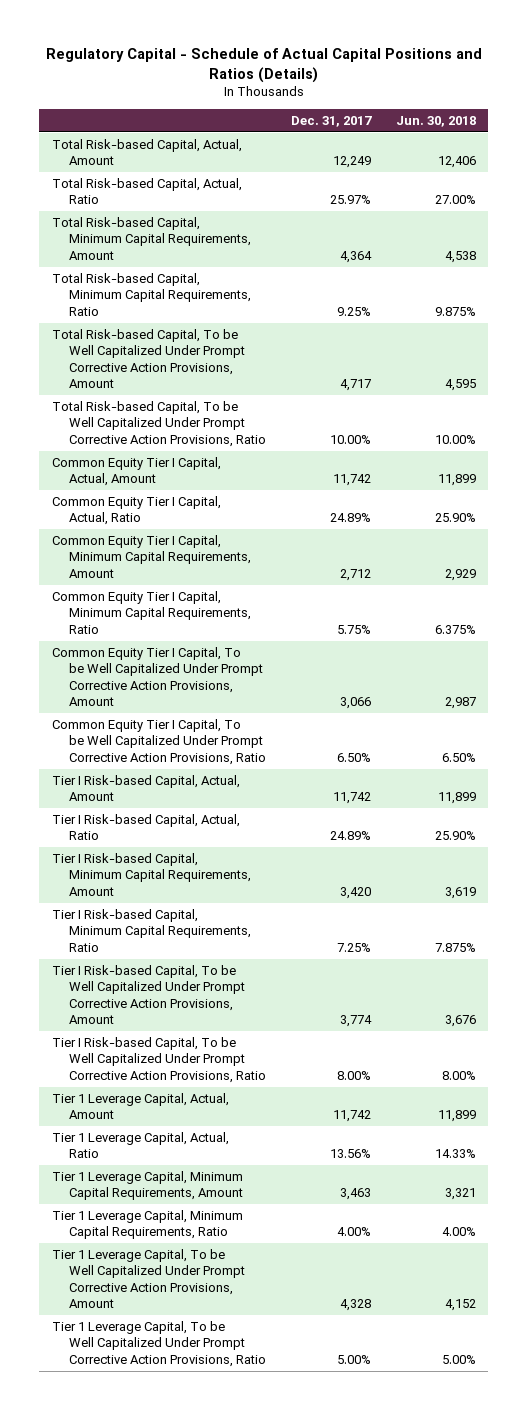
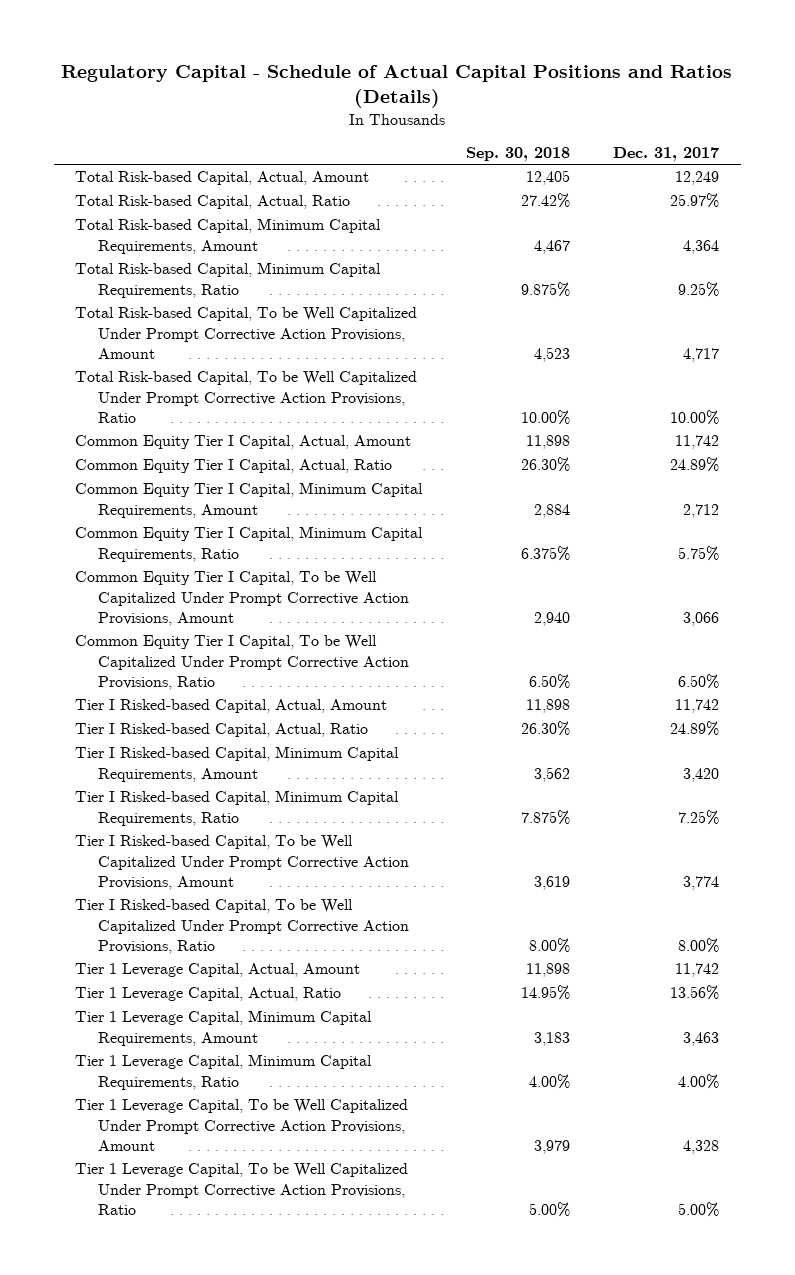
- | Dec. 31, 2017 | Jun. 30, 2018
+ | Sep. 30, 2018 | Dec. 31, 2017
- Tier I Risk-based Capital, Actual, Amount | 11,742 | 11,899
- Tier I Risk-based Capital, Actual, Ratio | 24.89% | 25.90%
- Tier I Risk-based Capital, Minimum Capital Requirements, Amount | 3,420 | 3,619
- Tier I Risk-based Capital, Minimum Capital Requirements, Ratio | 7.25% | 7.875%
- Tier I Risk-based Capital, To be Well Capitalized Under Prompt Corrective Action Provisions, Amount | 3,774 | 3,676
- Tier I Risk-based Capital, To be Well Capitalized Under Prompt Corrective Action Provisions, Ratio | 8.00% | 8.00%
+ Tier I Risked-based Capital, Actual, Amount | 11,898 | 11,742
+ Tier I Risked-based Capital, Actual, Ratio | 26.30% | 24.89%
+ Tier I Risked-based Capital, Minimum Capital Requirements, Amount | 3,562 | 3,420
+ Tier I Risked-based Capital, Minimum Capital Requirements, Ratio | 7.875% | 7.25%
+ Tier I Risked-based Capital, To be Well Capitalized Under Prompt Corrective Action Provisions, Amount | 3,619 | 3,774
+ Tier I Risked-based Capital, To be Well Capitalized Under Prompt Corrective Action Provisions, Ratio | 8.00% | 8.00%

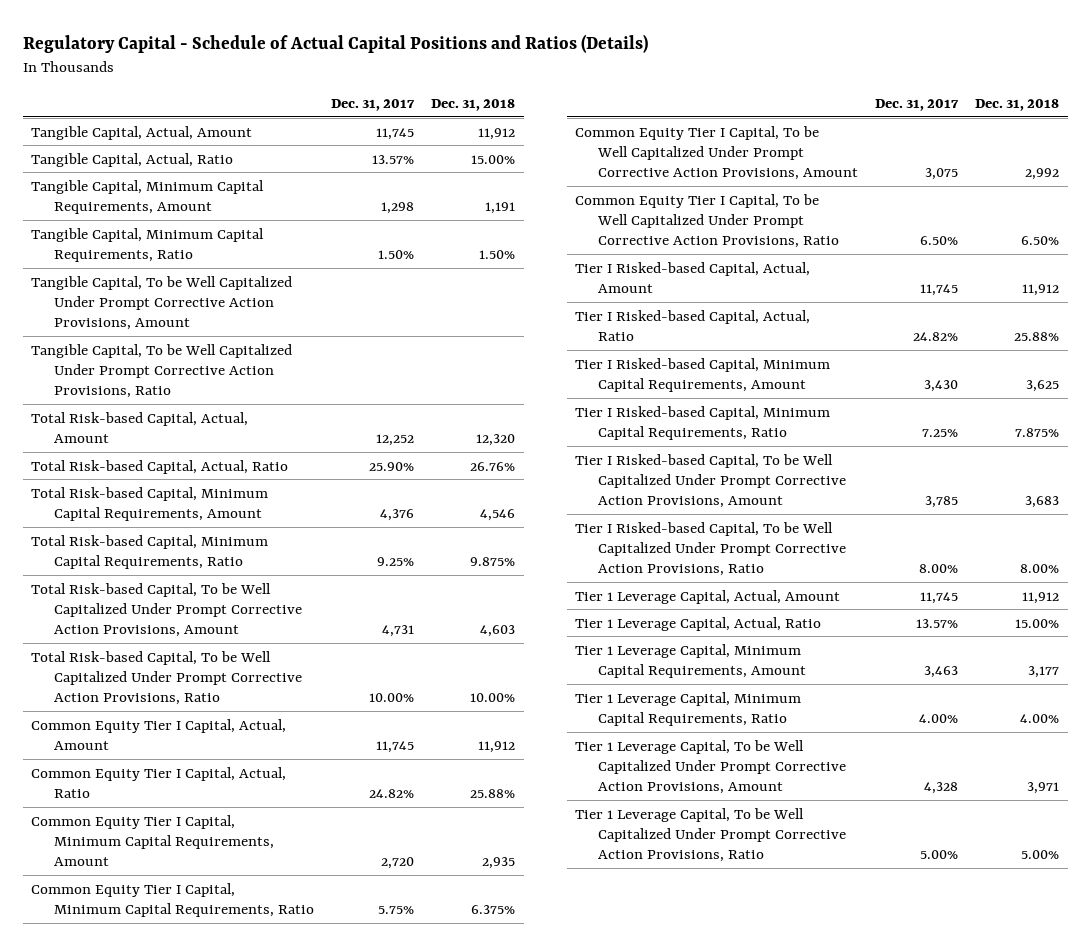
- | Sep. 30, 2018 | Dec. 31, 2017
+ | Dec. 31, 2017 | Dec. 31, 2018
- Total Risk-based Capital, Actual, Amount | 12,405 | 12,249
- Total Risk-based Capital, Actual, Ratio | 27.42% | 25.97%
- Total Risk-based Capital, Minimum Capital Requirements, Amount | 4,467 | 4,364
+ Tangible Capital, Actual, Amount | 11,745 | 11,912
+ Tangible Capital, Actual, Ratio | 13.57% | 15.00%
+ Tangible Capital, Minimum Capital Requirements, Amount | 1,298 | 1,191
+ Tangible Capital, Minimum Capital Requirements, Ratio | 1.50% | 1.50%
+ Tangible Capital, To be Well Capitalized Under Prompt Corrective Action Provisions, Amount
+ Tangible Capital, To be Well Capitalized Under Prompt Corrective Action Provisions, Ratio
+ Total Risk-based Capital, Actual, Amount | 12,252 | 12,320
+ Total Risk-based Capital, Actual, Ratio | 25.90% | 26.76%
+ Total Risk-based Capital, Minimum Capital Requirements, Amount | 4,376 | 4,546
- Total Risk-based Capital, To be Well Capitalized Under Prompt Corrective Action Provisions, Amount | 4,523 | 4,717
+ Total Risk-based Capital, To be Well Capitalized Under Prompt Corrective Action Provisions, Amount | 4,731 | 4,603
- Common Equity Tier I Capital, Actual, Amount | 11,898 | 11,742
- Common Equity Tier I Capital, Actual, Ratio | 26.30% | 24.89%
- Common Equity Tier I Capital, Minimum Capital Requirements, Amount | 2,884 | 2,712
+ Common Equity Tier I Capital, Actual, Amount | 11,745 | 11,912
+ Common Equity Tier I Capital, Actual, Ratio | 24.82% | 25.88%
+ Common Equity Tier I Capital, Minimum Capital Requirements, Amount | 2,720 | 2,935
- Common Equity Tier I Capital, To be Well Capitalized Under Prompt Corrective Action Provisions, Amount | 2,940 | 3,066
+ Common Equity Tier I Capital, To be Well Capitalized Under Prompt Corrective Action Provisions, Amount | 3,075 | 2,992
- Tier I Risked-based Capital, Actual, Amount | 11,898 | 11,742
- Tier I Risked-based Capital, Actual, Ratio | 26.30% | 24.89%
- Tier I Risked-based Capital, Minimum Capital Requirements, Amount | 3,562 | 3,420
+ Tier I Risked-based Capital, Actual, Amount | 11,745 | 11,912
+ Tier I Risked-based Capital, Actual, Ratio | 24.82% | 25.88%
+ Tier I Risked-based Capital, Minimum Capital Requirements, Amount | 3,430 | 3,625
- Tier I Risked-based Capital, To be Well Capitalized Under Prompt Corrective Action Provisions, Amount | 3,619 | 3,774
+ Tier I Risked-based Capital, To be Well Capitalized Under Prompt Corrective Action Provisions, Amount | 3,785 | 3,683
- Tier 1 Leverage Capital, Actual, Amount | 11,898 | 11,742
- Tier 1 Leverage Capital, Actual, Ratio | 14.95% | 13.56%
+ Tier 1 Leverage Capital, Actual, Amount | 11,745 | 11,912
+ Tier 1 Leverage Capital, Actual, Ratio | 13.57% | 15.00%

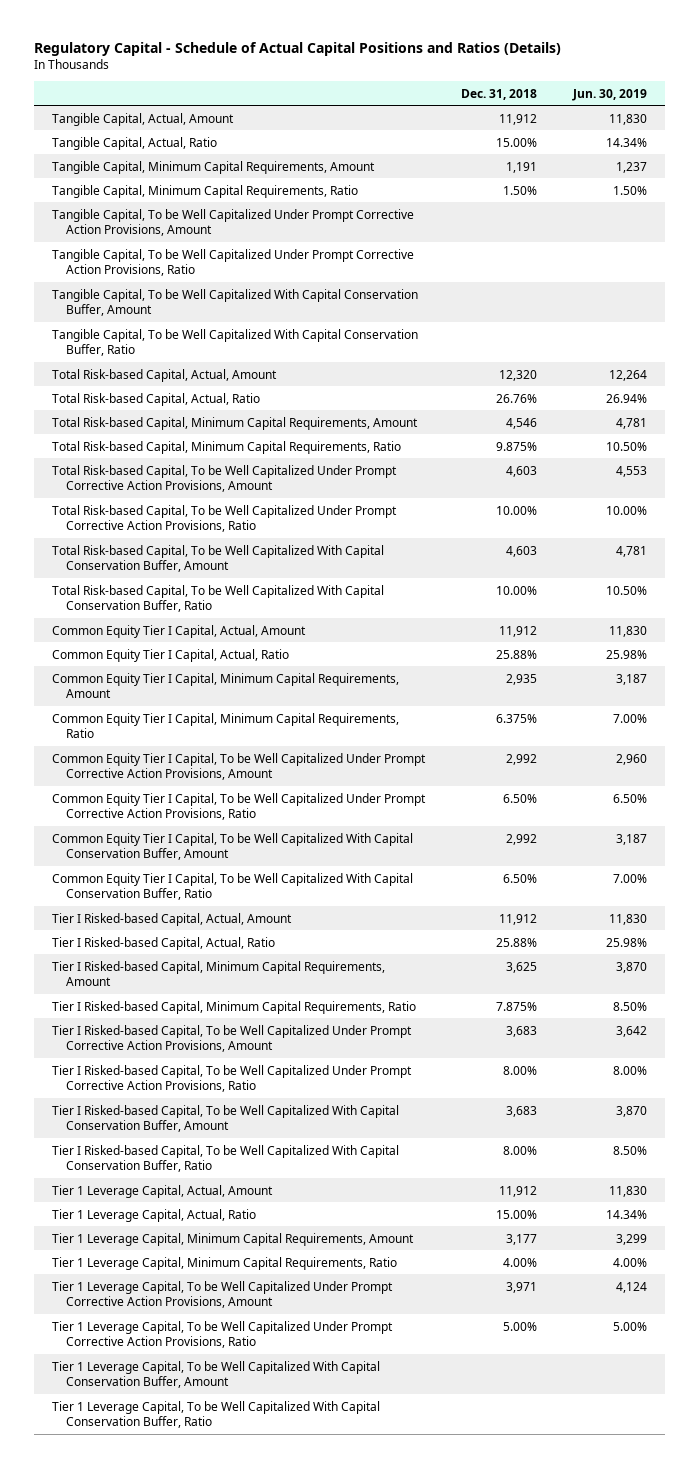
- | Dec. 31, 2017 | Dec. 31, 2018
+ | Dec. 31, 2018 | Jun. 30, 2019
+ Tangible Capital, To be Well Capitalized With Capital Conservation Buffer, Amount
+ Tangible Capital, To be Well Capitalized With Capital Conservation Buffer, Ratio
+ Total Risk-based Capital, To be Well Capitalized With Capital Conservation Buffer, Amount | 4,603 | 4,781
+ Total Risk-based Capital, To be Well Capitalized With Capital Conservation Buffer, Ratio | 10.00% | 10.50%
+ Common Equity Tier I Capital, To be Well Capitalized With Capital Conservation Buffer, Amount | 2,992 | 3,187
+ Common Equity Tier I Capital, To be Well Capitalized With Capital Conservation Buffer, Ratio | 6.50% | 7.00%
+ Tier I Risked-based Capital, To be Well Capitalized With Capital Conservation Buffer, Amount | 3,683 | 3,870
+ Tier I Risked-based Capital, To be Well Capitalized With Capital Conservation Buffer, Ratio | 8.00% | 8.50%
+ Tier 1 Leverage Capital, To be Well Capitalized With Capital Conservation Buffer, Amount
+ Tier 1 Leverage Capital, To be Well Capitalized With Capital Conservation Buffer, Ratio

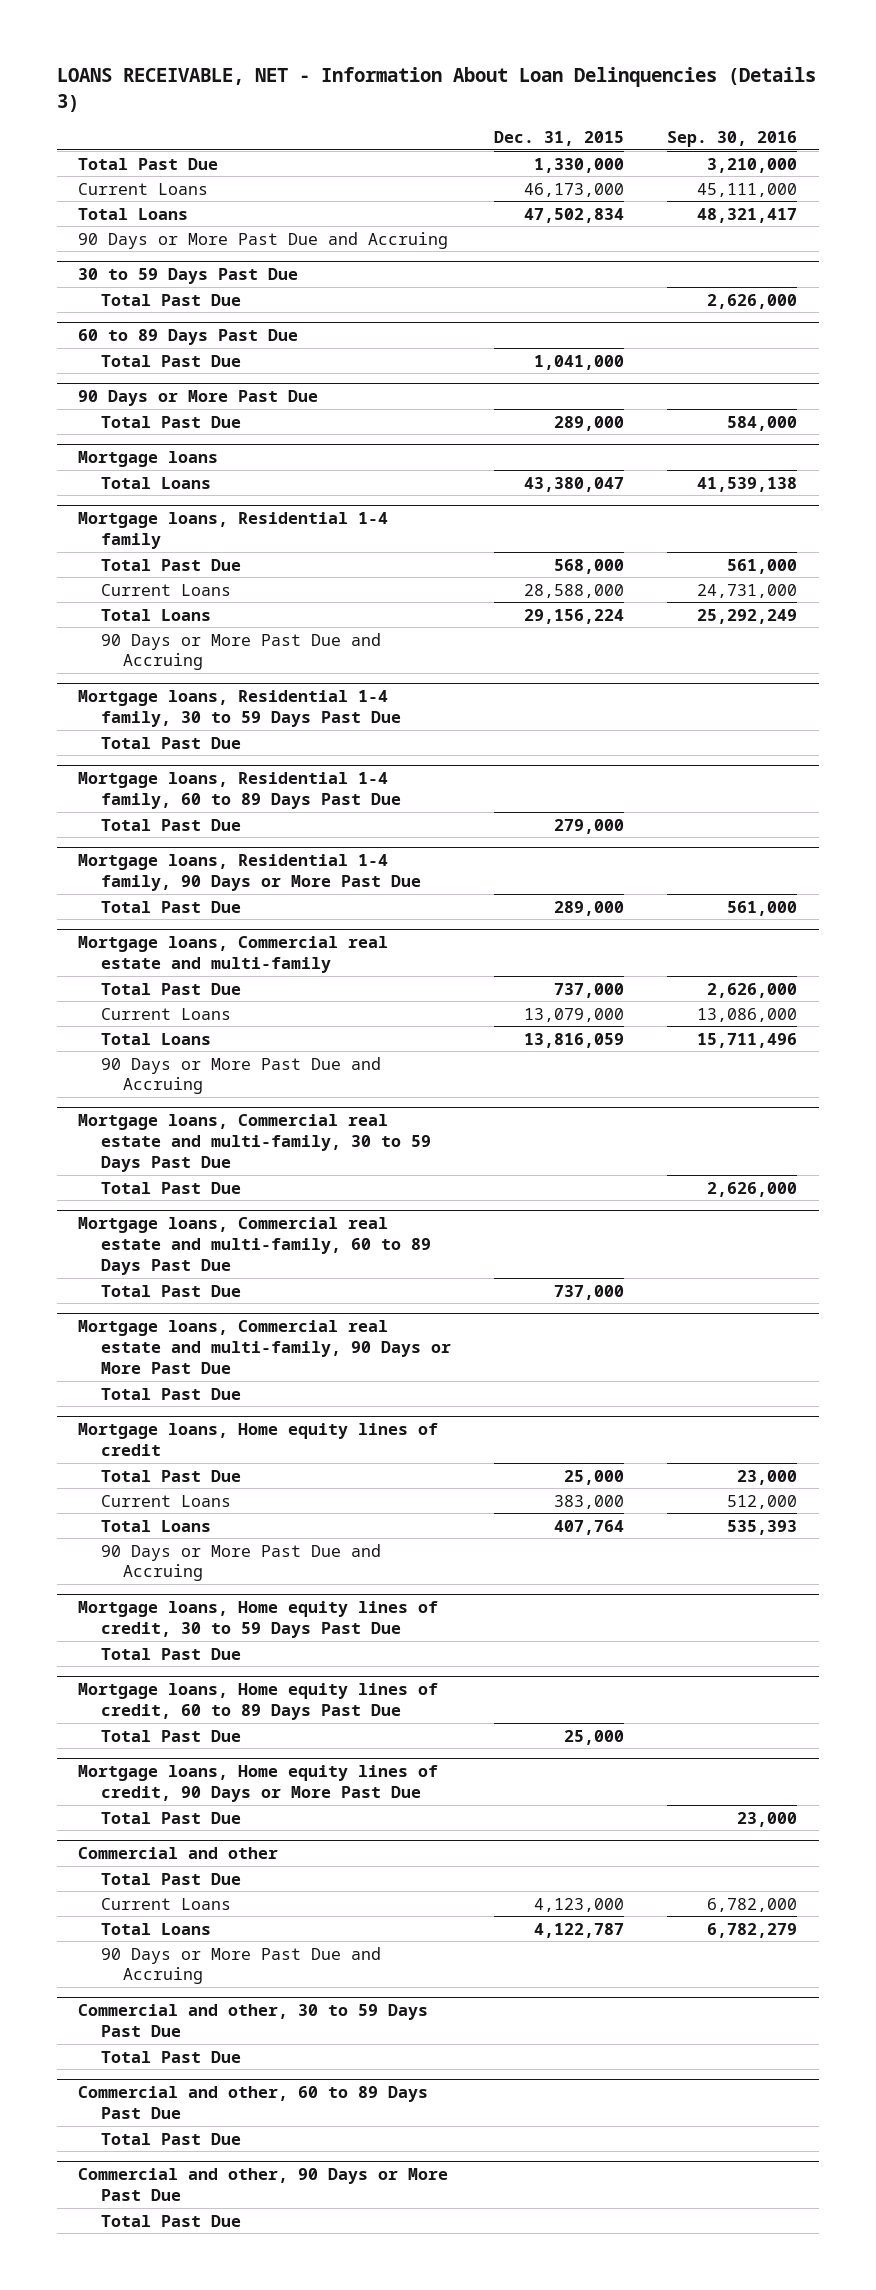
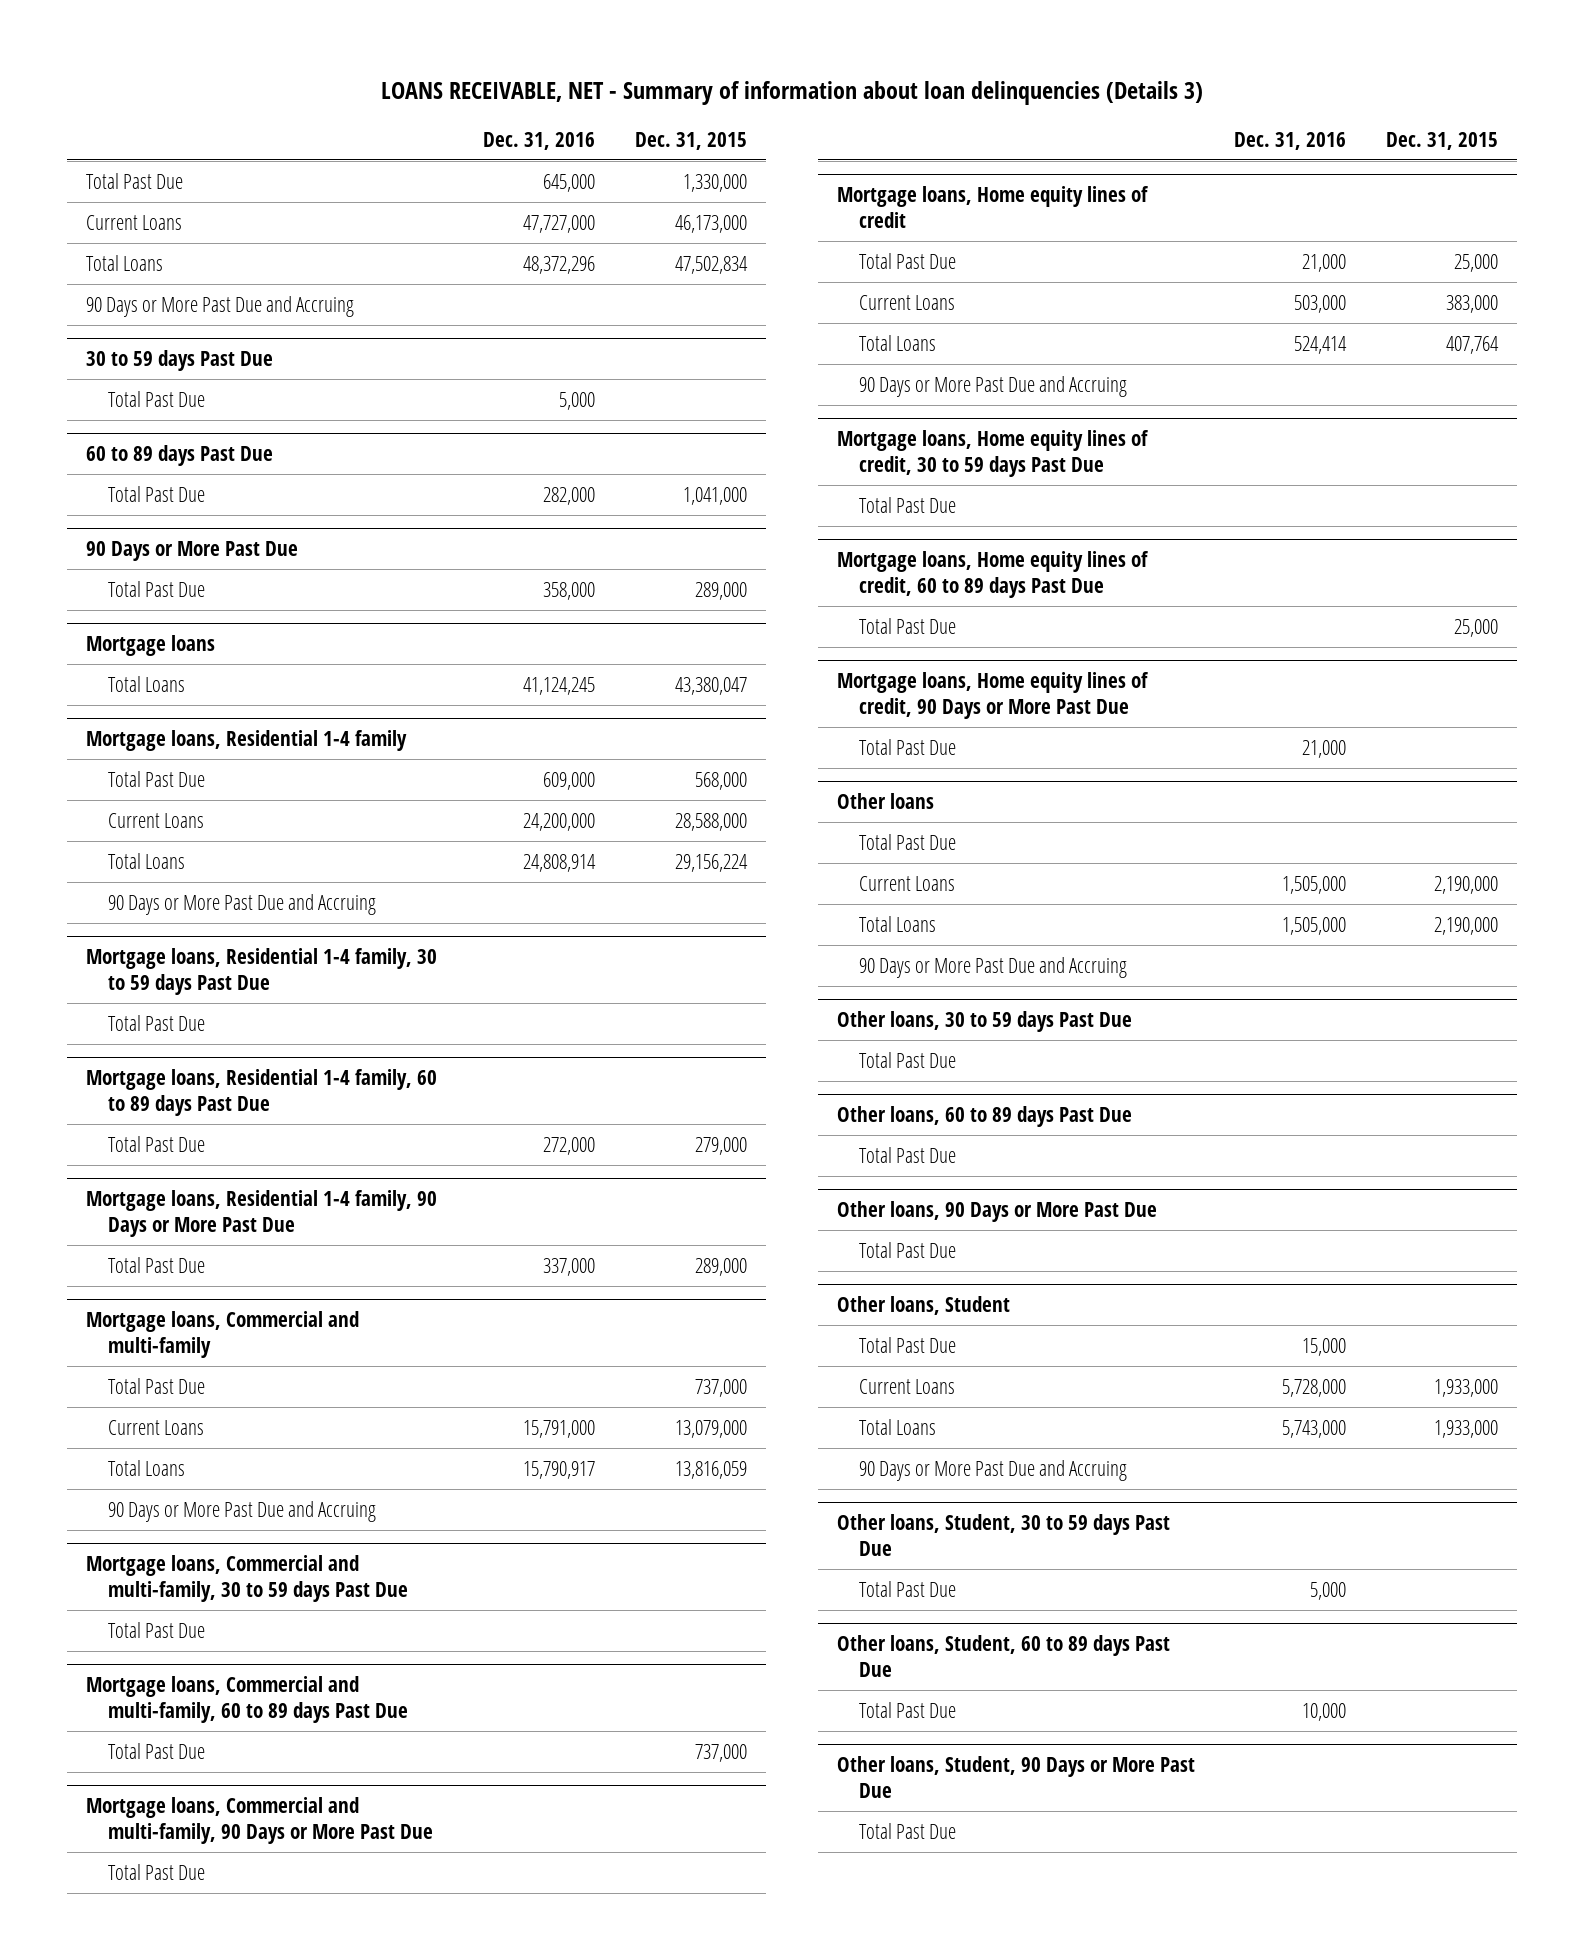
- LOANS RECEIVABLE, NET - Information About Loan Delinquencies (Details 3)
+ LOANS RECEIVABLE, NET - Summary of information about loan delinquencies (Details 3)
- | Dec. 31, 2015 | Sep. 30, 2016
+ | Dec. 31, 2016 | Dec. 31, 2015
- 30 to 59 Days Past Due
+ 30 to 59 days Past Due
- 60 to 89 Days Past Due
+ 60 to 89 days Past Due
- Mortgage loans, Residential 1-4 family, 30 to 59 Days Past Due
+ Mortgage loans, Residential 1-4 family, 30 to 59 days Past Due
- Mortgage loans, Residential 1-4 family, 60 to 89 Days Past Due
+ Mortgage loans, Residential 1-4 family, 60 to 89 days Past Due
- Mortgage loans, Commercial real estate and multi-family
+ Mortgage loans, Commercial and multi-family
- Mortgage loans, Commercial real estate and multi-family, 30 to 59 Days Past Due
+ Mortgage loans, Commercial and multi-family, 30 to 59 days Past Due
- Mortgage loans, Commercial real estate and multi-family, 60 to 89 Days Past Due
+ Mortgage loans, Commercial and multi-family, 60 to 89 days Past Due
- Mortgage loans, Commercial real estate and multi-family, 90 Days or More Past Due
+ Mortgage loans, Commercial and multi-family, 90 Days or More Past Due
- Mortgage loans, Home equity lines of credit, 30 to 59 Days Past Due
+ Mortgage loans, Home equity lines of credit, 30 to 59 days Past Due
- Mortgage loans, Home equity lines of credit, 60 to 89 Days Past Due
+ Mortgage loans, Home equity lines of credit, 60 to 89 days Past Due
- Commercial and other
+ Other loans
- Current Loans | 4,123,000 | 6,782,000
- Total Loans | 4,122,787 | 6,782,279
+ Current Loans | 1,505,000 | 2,190,000
+ Total Loans | 1,505,000 | 2,190,000
- Commercial and other, 30 to 59 Days Past Due
+ Other loans, 30 to 59 days Past Due
- Commercial and other, 60 to 89 Days Past Due
+ Other loans, 60 to 89 days Past Due
- Commercial and other, 90 Days or More Past Due
+ Other loans, 90 Days or More Past Due
+ Other loans, Student
+ Total Past Due | 15,000 |
+ Current Loans | 5,728,000 | 1,933,000
+ Total Loans | 5,743,000 | 1,933,000
+ 90 Days or More Past Due and Accruing
+ Other loans, Student, 30 to 59 days Past Due
+ Total Past Due | 5,000 |
+ Other loans, Student, 60 to 89 days Past Due
+ Total Past Due | 10,000 |
+ Other loans, Student, 90 Days or More Past Due
+ Total Past Due

